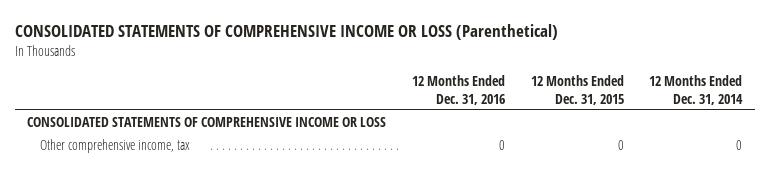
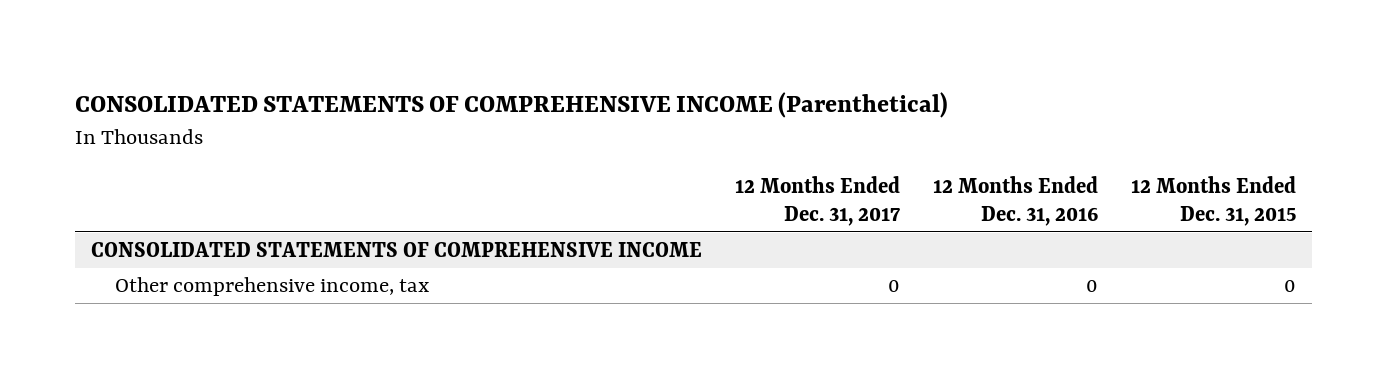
- CONSOLIDATED STATEMENTS OF COMPREHENSIVE INCOME OR LOSS (Parenthetical)
+ CONSOLIDATED STATEMENTS OF COMPREHENSIVE INCOME (Parenthetical)
- | 12 Months Ended Dec. 31, 2016 | 12 Months Ended Dec. 31, 2015 | 12 Months Ended Dec. 31, 2014
+ | 12 Months Ended Dec. 31, 2017 | 12 Months Ended Dec. 31, 2016 | 12 Months Ended Dec. 31, 2015
- CONSOLIDATED STATEMENTS OF COMPREHENSIVE INCOME OR LOSS
+ CONSOLIDATED STATEMENTS OF COMPREHENSIVE INCOME

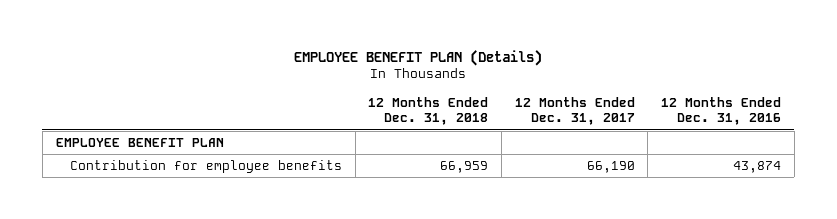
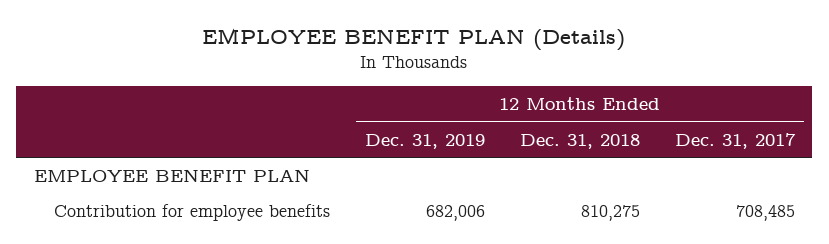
- | 12 Months Ended Dec. 31, 2018 | 12 Months Ended Dec. 31, 2017 | 12 Months Ended Dec. 31, 2016
+ | 12 Months Ended Dec. 31, 2019 | 12 Months Ended Dec. 31, 2018 | 12 Months Ended Dec. 31, 2017
- Contribution for employee benefits | 66,959 | 66,190 | 43,874
+ Contribution for employee benefits | 682,006 | 810,275 | 708,485

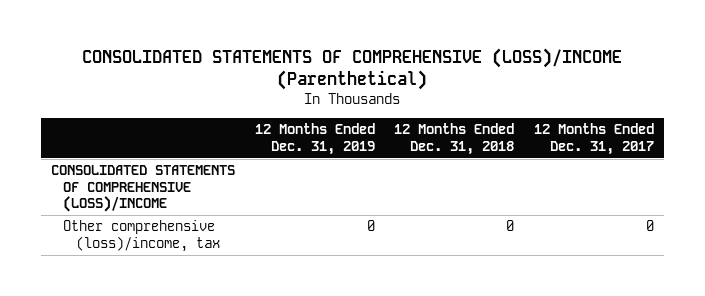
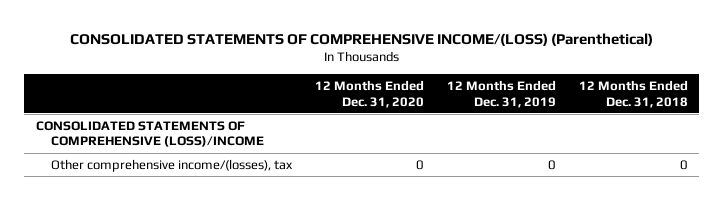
- CONSOLIDATED STATEMENTS OF COMPREHENSIVE (LOSS)/INCOME (Parenthetical)
+ CONSOLIDATED STATEMENTS OF COMPREHENSIVE INCOME/(LOSS) (Parenthetical)
- | 12 Months Ended Dec. 31, 2019 | 12 Months Ended Dec. 31, 2018 | 12 Months Ended Dec. 31, 2017
+ | 12 Months Ended Dec. 31, 2020 | 12 Months Ended Dec. 31, 2019 | 12 Months Ended Dec. 31, 2018
- Other comprehensive (loss)/income, tax | 0 | 0 | 0
+ Other comprehensive income/(losses), tax | 0 | 0 | 0

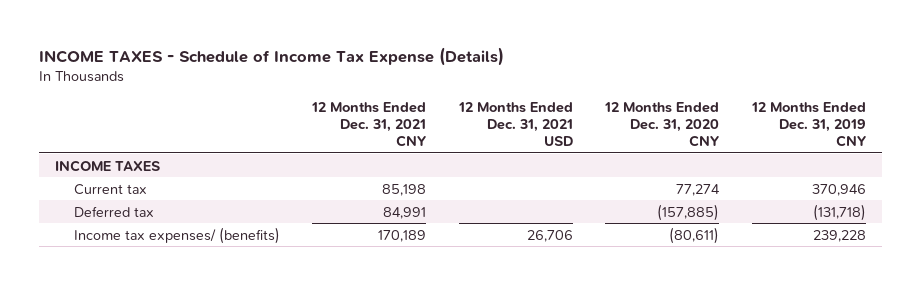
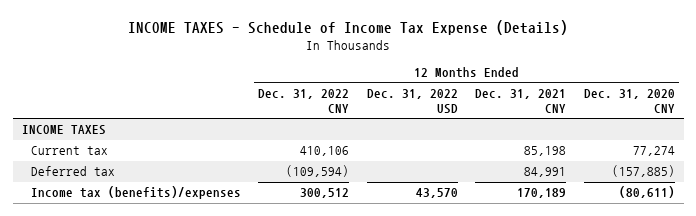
- | 12 Months Ended Dec. 31, 2021 CNY | 12 Months Ended Dec. 31, 2021 USD | 12 Months Ended Dec. 31, 2020 CNY | 12 Months Ended Dec. 31, 2019 CNY
+ | 12 Months Ended Dec. 31, 2022 CNY | 12 Months Ended Dec. 31, 2022 USD | 12 Months Ended Dec. 31, 2021 CNY | 12 Months Ended Dec. 31, 2020 CNY
- Income tax expenses/ (benefits) | 170,189 | 26,706 | (80,611) | 239,228
+ Income tax (benefits)/expenses | 300,512 | 43,570 | 170,189 | (80,611)

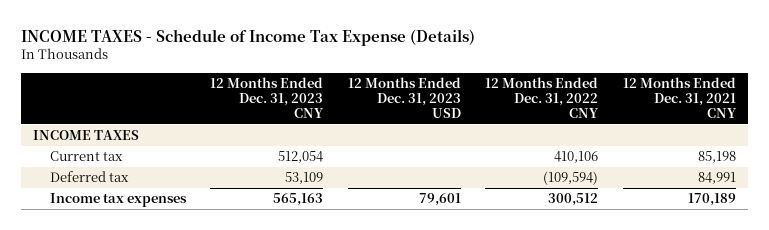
- | 12 Months Ended Dec. 31, 2022 CNY | 12 Months Ended Dec. 31, 2022 USD | 12 Months Ended Dec. 31, 2021 CNY | 12 Months Ended Dec. 31, 2020 CNY
+ | 12 Months Ended Dec. 31, 2023 CNY | 12 Months Ended Dec. 31, 2023 USD | 12 Months Ended Dec. 31, 2022 CNY | 12 Months Ended Dec. 31, 2021 CNY
- Income tax (benefits)/expenses | 300,512 | 43,570 | 170,189 | (80,611)
+ Income tax expenses | 565,163 | 79,601 | 300,512 | 170,189

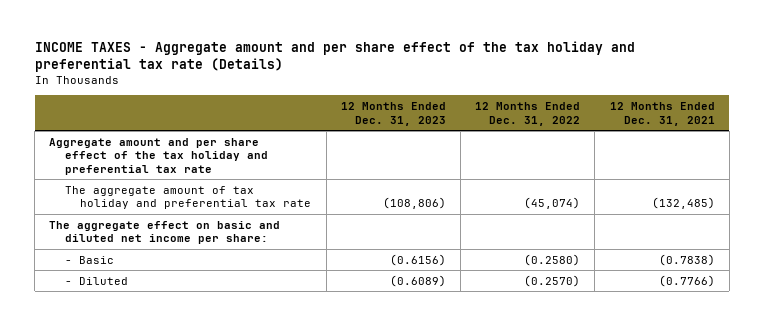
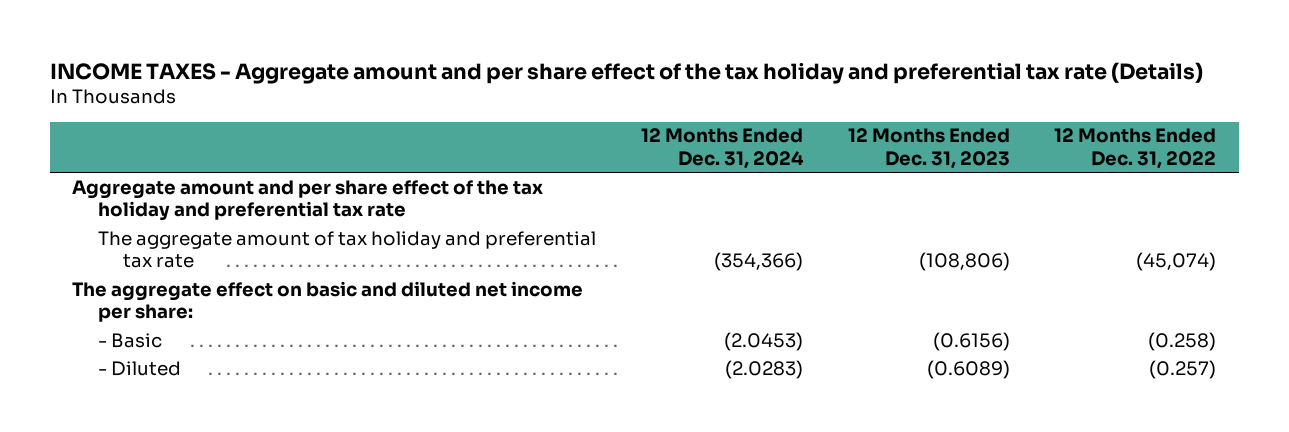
- | 12 Months Ended Dec. 31, 2023 | 12 Months Ended Dec. 31, 2022 | 12 Months Ended Dec. 31, 2021
+ | 12 Months Ended Dec. 31, 2024 | 12 Months Ended Dec. 31, 2023 | 12 Months Ended Dec. 31, 2022
- - Basic | (0.6156) | (0.2580) | (0.7838)
- - Diluted | (0.6089) | (0.2570) | (0.7766)
+ - Basic | (2.0453) | (0.6156) | (0.258)
+ - Diluted | (2.0283) | (0.6089) | (0.257)

